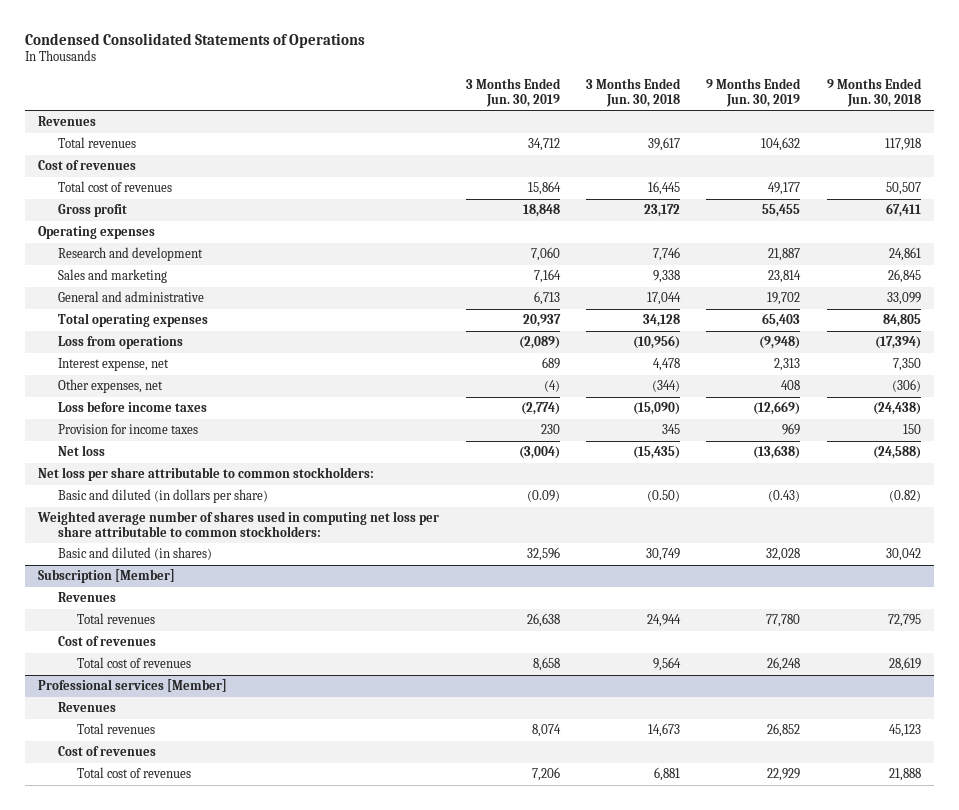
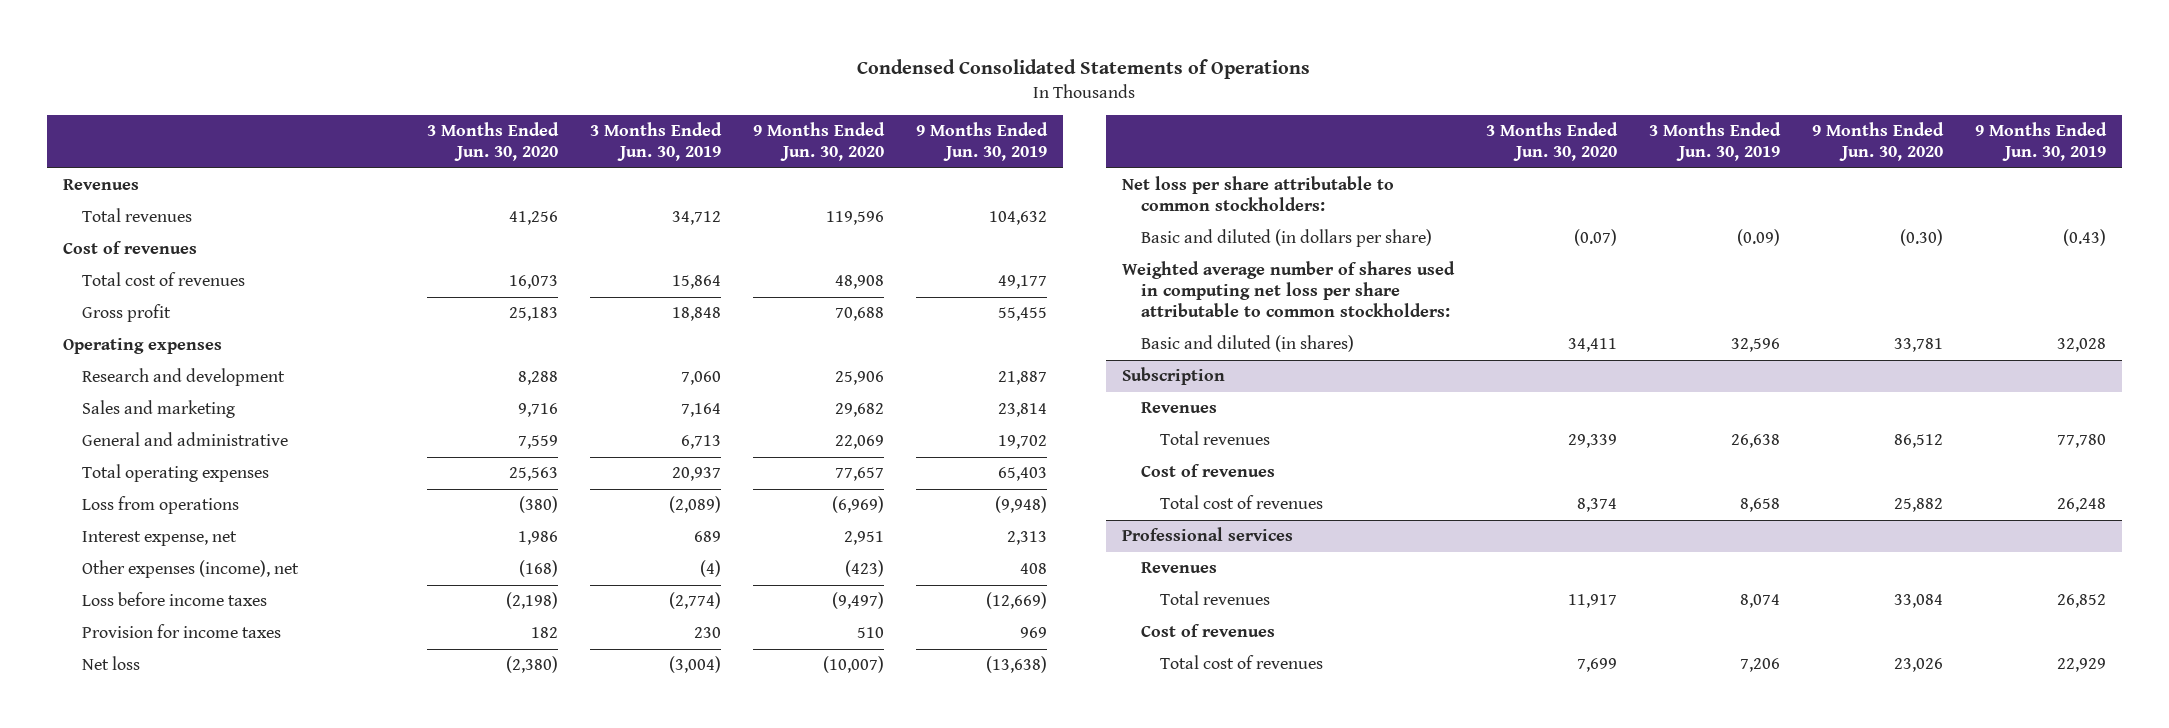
- | 3 Months Ended Jun. 30, 2019 | 3 Months Ended Jun. 30, 2018 | 9 Months Ended Jun. 30, 2019 | 9 Months Ended Jun. 30, 2018
+ | 3 Months Ended Jun. 30, 2020 | 3 Months Ended Jun. 30, 2019 | 9 Months Ended Jun. 30, 2020 | 9 Months Ended Jun. 30, 2019
- Other expenses, net | (4) | (344) | 408 | (306)
+ Other expenses (income), net | (168) | (4) | (423) | 408
- Subscription [Member]
+ Subscription
- Professional services [Member]
+ Professional services

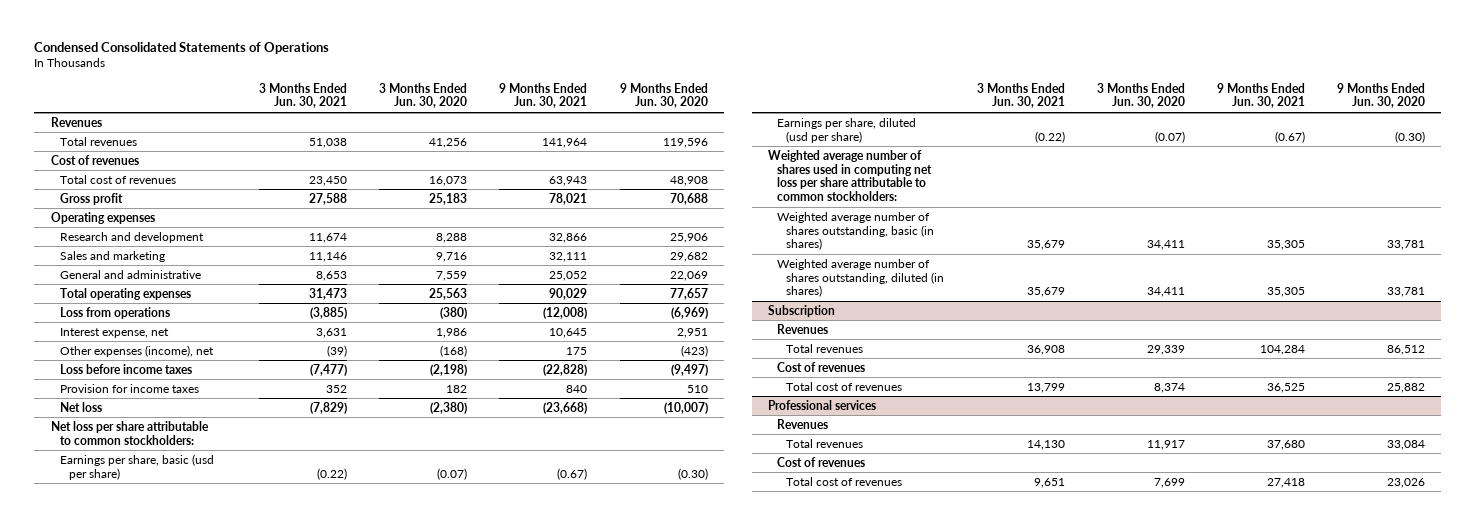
- | 3 Months Ended Jun. 30, 2020 | 3 Months Ended Jun. 30, 2019 | 9 Months Ended Jun. 30, 2020 | 9 Months Ended Jun. 30, 2019
+ | 3 Months Ended Jun. 30, 2021 | 3 Months Ended Jun. 30, 2020 | 9 Months Ended Jun. 30, 2021 | 9 Months Ended Jun. 30, 2020
- Basic and diluted (in dollars per share) | (0.07) | (0.09) | (0.30) | (0.43)
+ Earnings per share, basic (usd per share) | (0.22) | (0.07) | (0.67) | (0.30)
+ Earnings per share, diluted (usd per share) | (0.22) | (0.07) | (0.67) | (0.30)
- Basic and diluted (in shares) | 34,411 | 32,596 | 33,781 | 32,028
+ Weighted average number of shares outstanding, basic (in shares) | 35,679 | 34,411 | 35,305 | 33,781
+ Weighted average number of shares outstanding, diluted (in shares) | 35,679 | 34,411 | 35,305 | 33,781

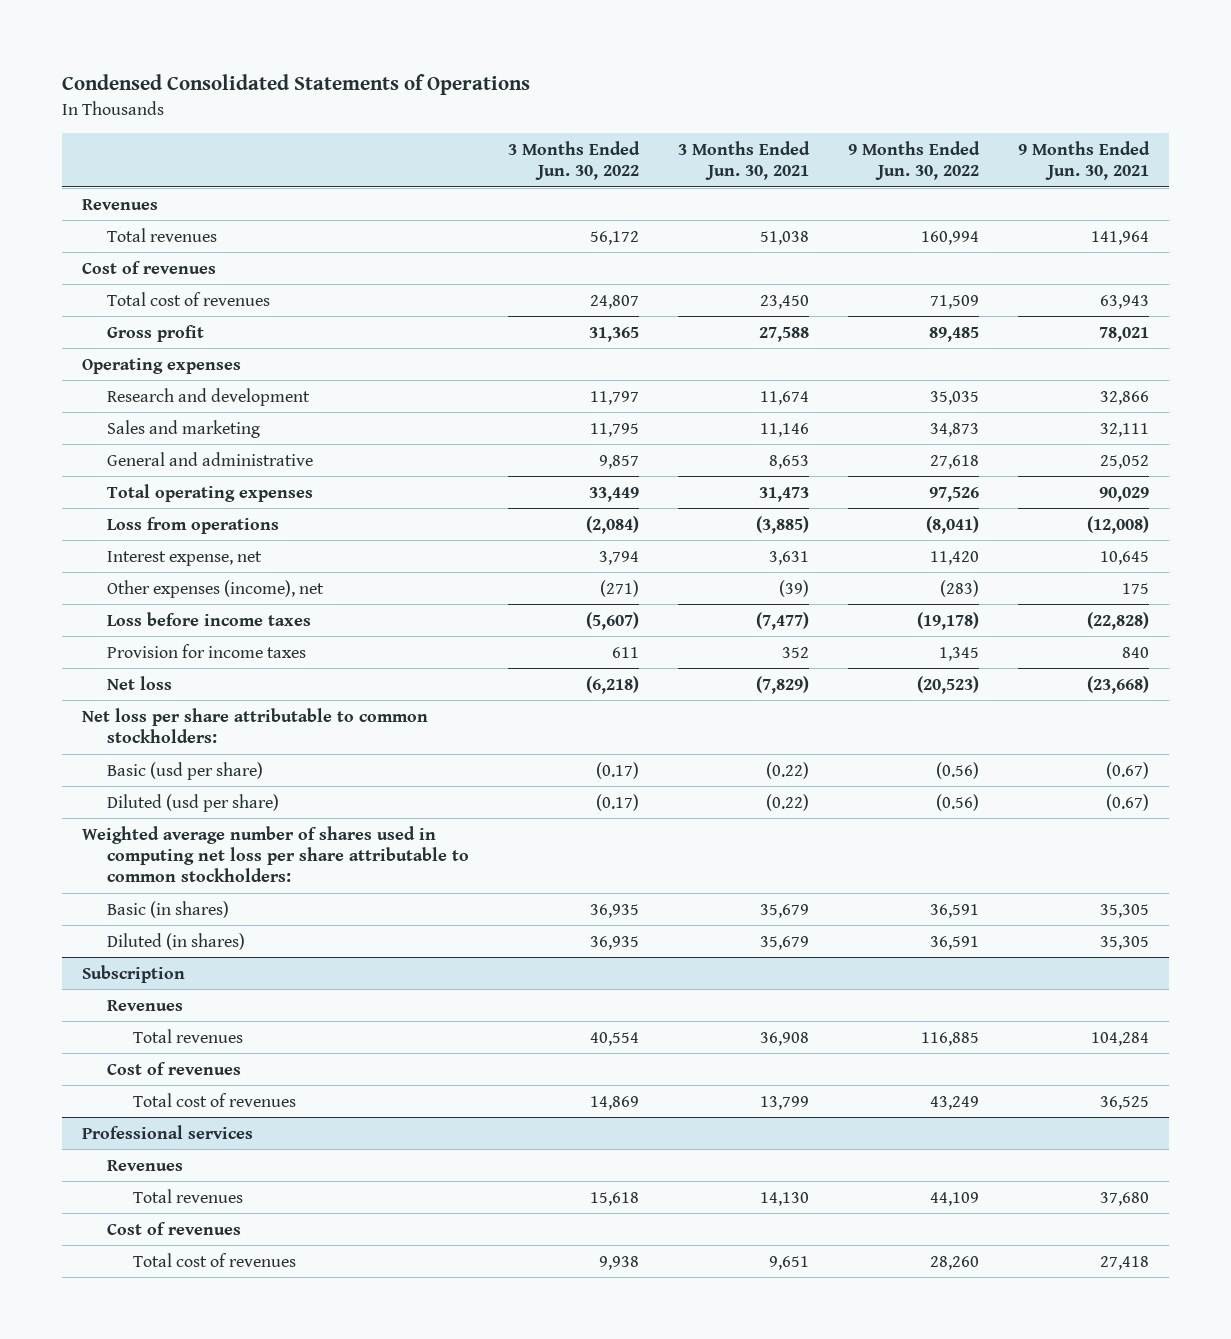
- | 3 Months Ended Jun. 30, 2021 | 3 Months Ended Jun. 30, 2020 | 9 Months Ended Jun. 30, 2021 | 9 Months Ended Jun. 30, 2020
+ | 3 Months Ended Jun. 30, 2022 | 3 Months Ended Jun. 30, 2021 | 9 Months Ended Jun. 30, 2022 | 9 Months Ended Jun. 30, 2021
- Earnings per share, basic (usd per share) | (0.22) | (0.07) | (0.67) | (0.30)
- Earnings per share, diluted (usd per share) | (0.22) | (0.07) | (0.67) | (0.30)
+ Basic (usd per share) | (0.17) | (0.22) | (0.56) | (0.67)
+ Diluted (usd per share) | (0.17) | (0.22) | (0.56) | (0.67)
- Weighted average number of shares outstanding, basic (in shares) | 35,679 | 34,411 | 35,305 | 33,781
- Weighted average number of shares outstanding, diluted (in shares) | 35,679 | 34,411 | 35,305 | 33,781
+ Basic (in shares) | 36,935 | 35,679 | 36,591 | 35,305
+ Diluted (in shares) | 36,935 | 35,679 | 36,591 | 35,305

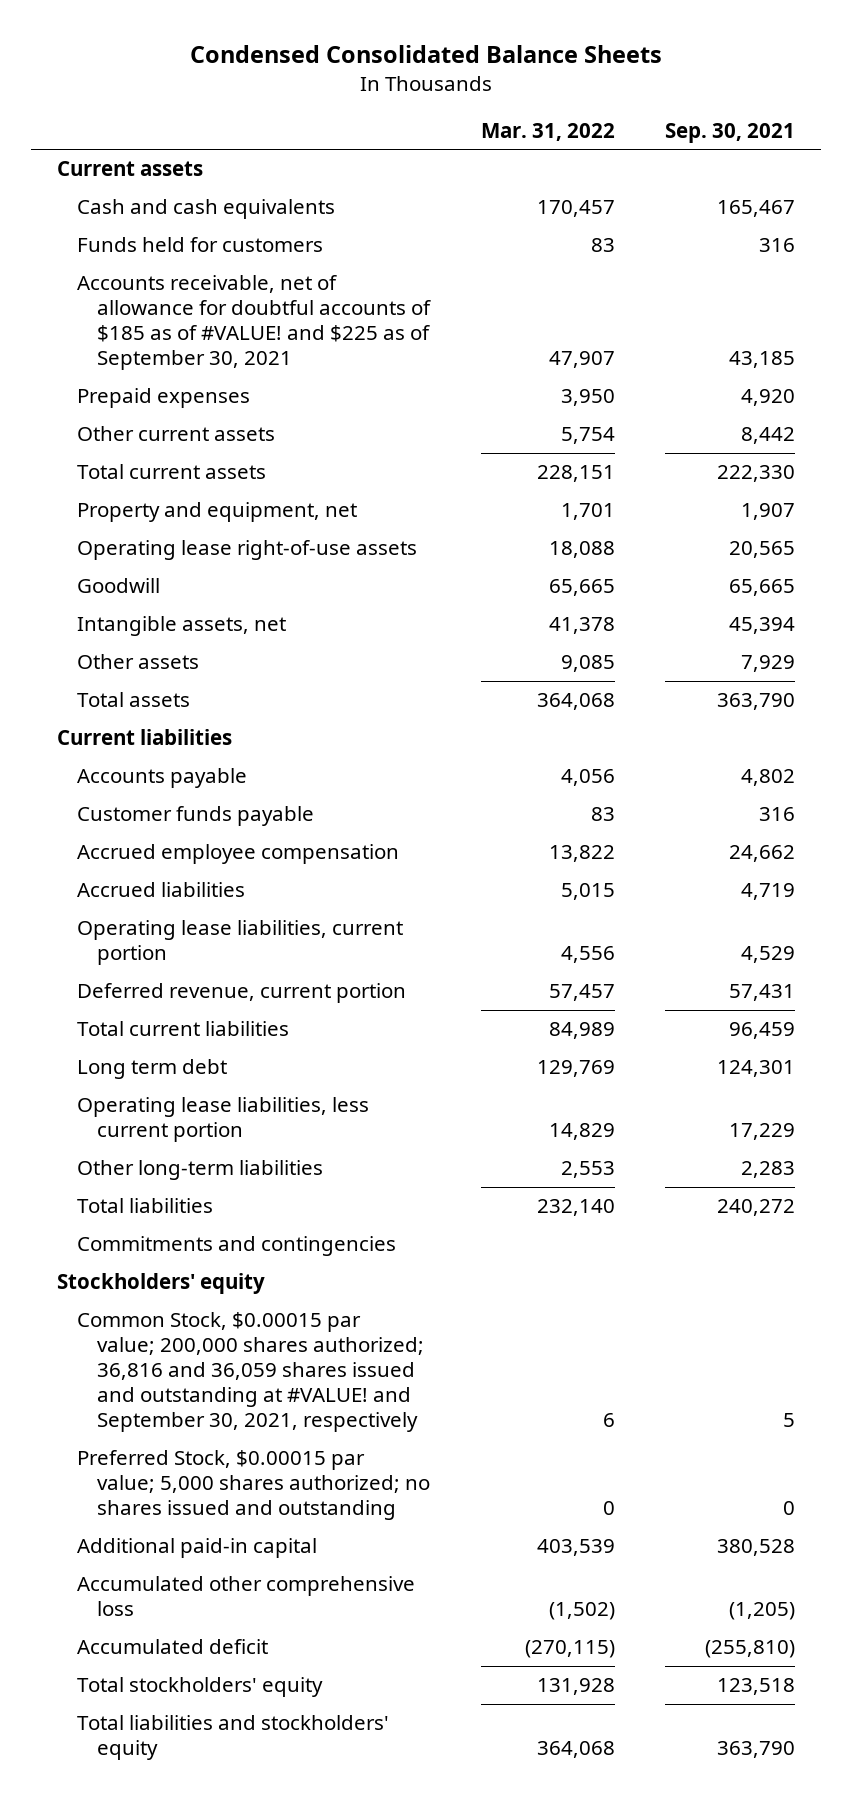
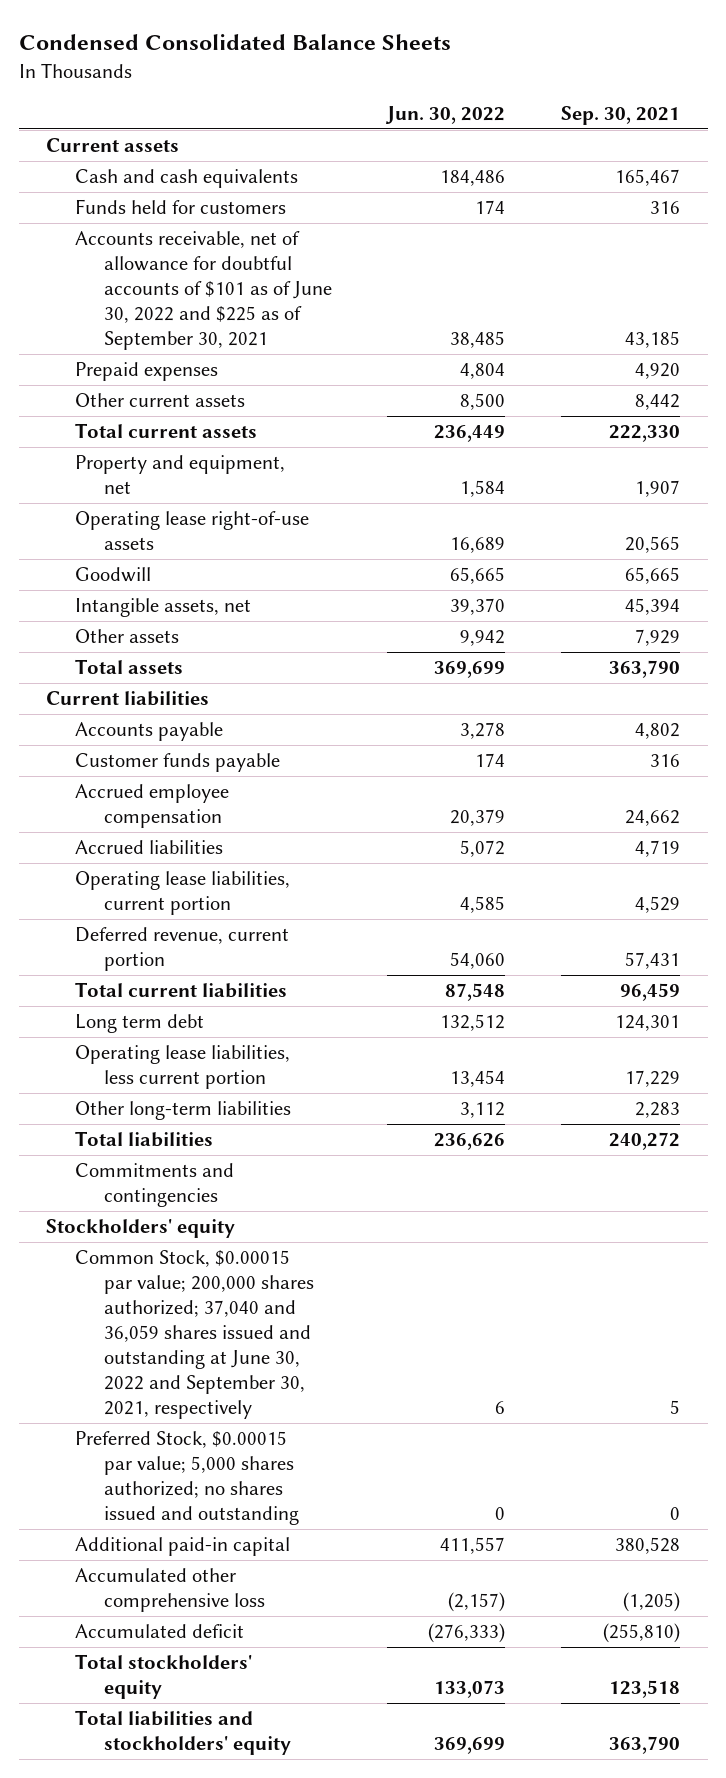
- | Mar. 31, 2022 | Sep. 30, 2021
+ | Jun. 30, 2022 | Sep. 30, 2021
- Accounts receivable, net of allowance for doubtful accounts of $185 as of #VALUE! and $225 as of September 30, 2021 | 47,907 | 43,185
+ Accounts receivable, net of allowance for doubtful accounts of $101 as of June 30, 2022 and $225 as of September 30, 2021 | 38,485 | 43,185
- Common Stock, $0.00015 par value; 200,000 shares authorized; 36,816 and 36,059 shares issued and outstanding at #VALUE! and September 30, 2021, respectively | 6 | 5
+ Common Stock, $0.00015 par value; 200,000 shares authorized; 37,040 and 36,059 shares issued and outstanding at June 30, 2022 and September 30, 2021, respectively | 6 | 5

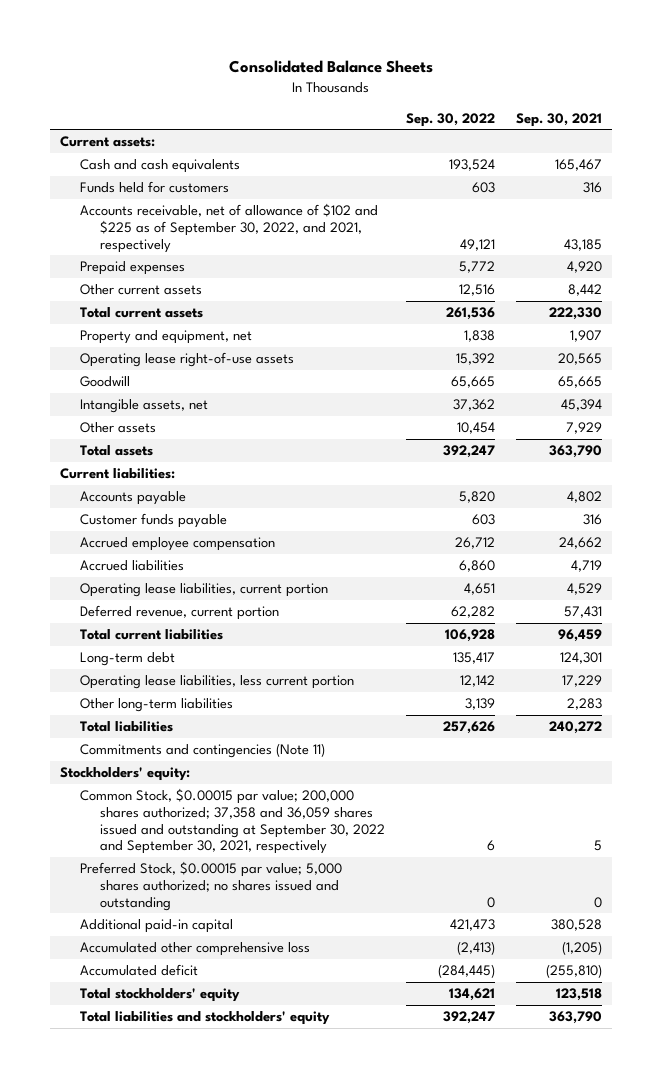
- Condensed Consolidated Balance Sheets
+ Consolidated Balance Sheets
- | Jun. 30, 2022 | Sep. 30, 2021
+ | Sep. 30, 2022 | Sep. 30, 2021
- Current assets
+ Current assets:
- Accounts receivable, net of allowance for doubtful accounts of $101 as of June 30, 2022 and $225 as of September 30, 2021 | 38,485 | 43,185
+ Accounts receivable, net of allowance of $102 and $225 as of September 30, 2022, and 2021, respectively | 49,121 | 43,185
- Current liabilities
+ Current liabilities:
- Long term debt | 132,512 | 124,301
+ Long-term debt | 135,417 | 124,301
- Commitments and contingencies
- Stockholders' equity
- Common Stock, $0.00015 par value; 200,000 shares authorized; 37,040 and 36,059 shares issued and outstanding at June 30, 2022 and September 30, 2021, respectively | 6 | 5
+ Commitments and contingencies (Note 11)
+ Stockholders' equity:
+ Common Stock, $0.00015 par value; 200,000 shares authorized; 37,358 and 36,059 shares issued and outstanding at September 30, 2022 and September 30, 2021, respectively | 6 | 5

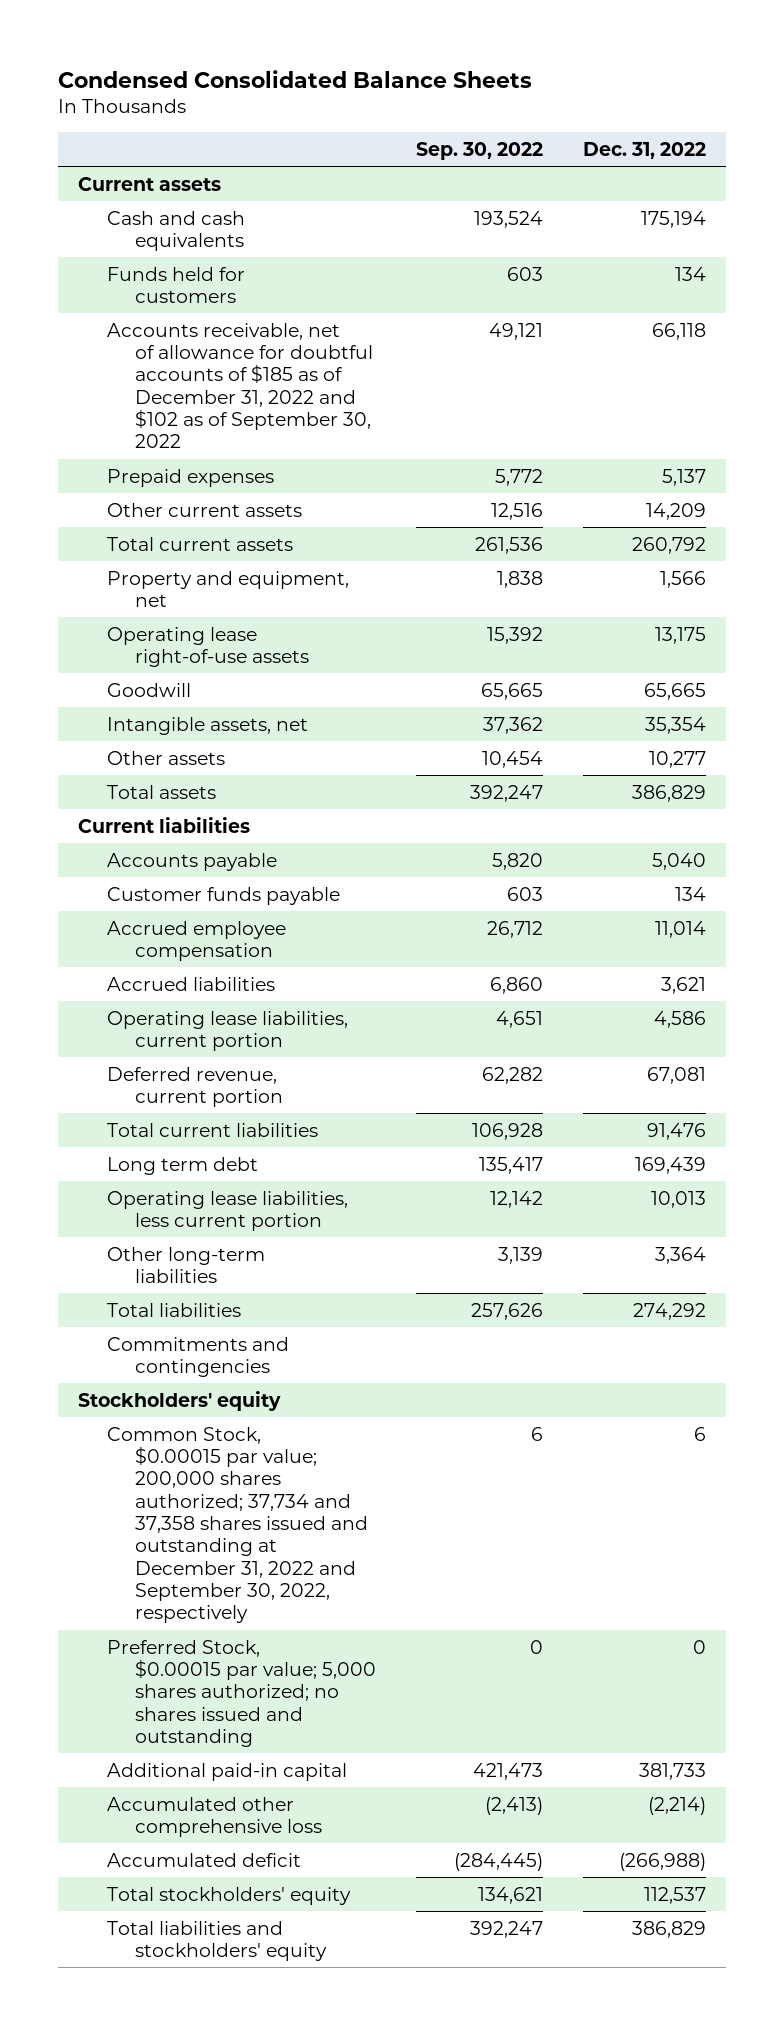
- Consolidated Balance Sheets
+ Condensed Consolidated Balance Sheets
- | Sep. 30, 2022 | Sep. 30, 2021
+ | Sep. 30, 2022 | Dec. 31, 2022
- Current assets:
+ Current assets
- Accounts receivable, net of allowance of $102 and $225 as of September 30, 2022, and 2021, respectively | 49,121 | 43,185
+ Accounts receivable, net of allowance for doubtful accounts of $185 as of December 31, 2022 and $102 as of September 30, 2022 | 49,121 | 66,118
- Current liabilities:
+ Current liabilities
- Long-term debt | 135,417 | 124,301
+ Long term debt | 135,417 | 169,439
- Commitments and contingencies (Note 11)
- Stockholders' equity:
- Common Stock, $0.00015 par value; 200,000 shares authorized; 37,358 and 36,059 shares issued and outstanding at September 30, 2022 and September 30, 2021, respectively | 6 | 5
+ Commitments and contingencies
+ Stockholders' equity
+ Common Stock, $0.00015 par value; 200,000 shares authorized; 37,734 and 37,358 shares issued and outstanding at December 31, 2022 and September 30, 2022, respectively | 6 | 6

